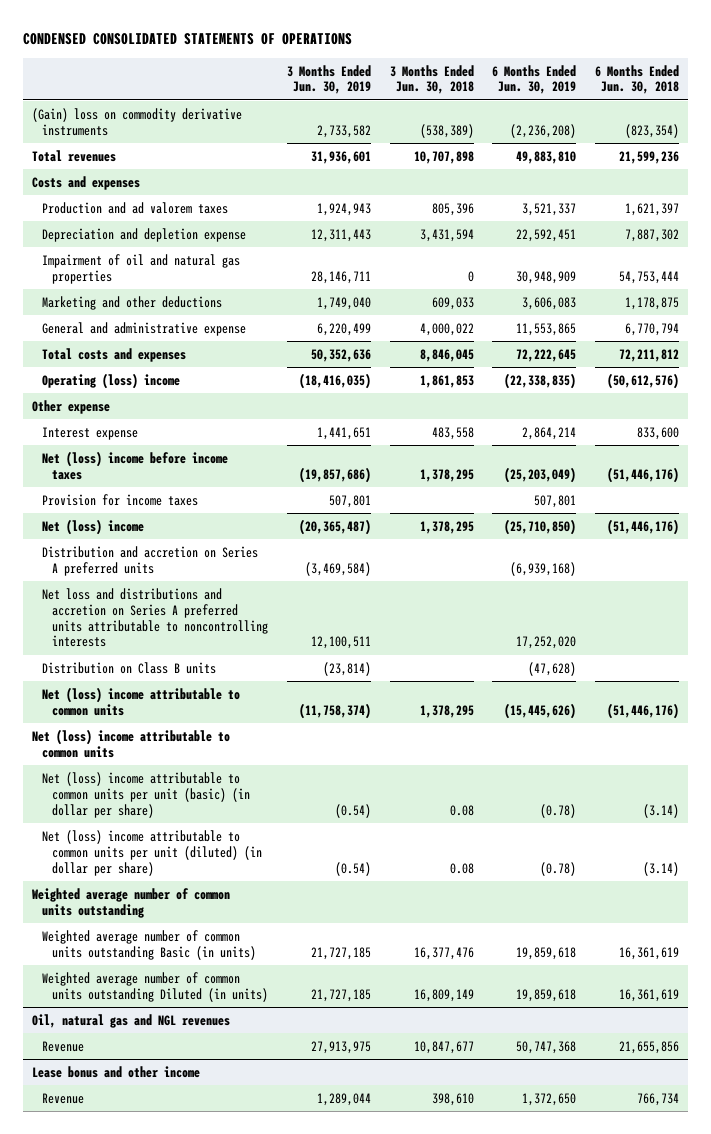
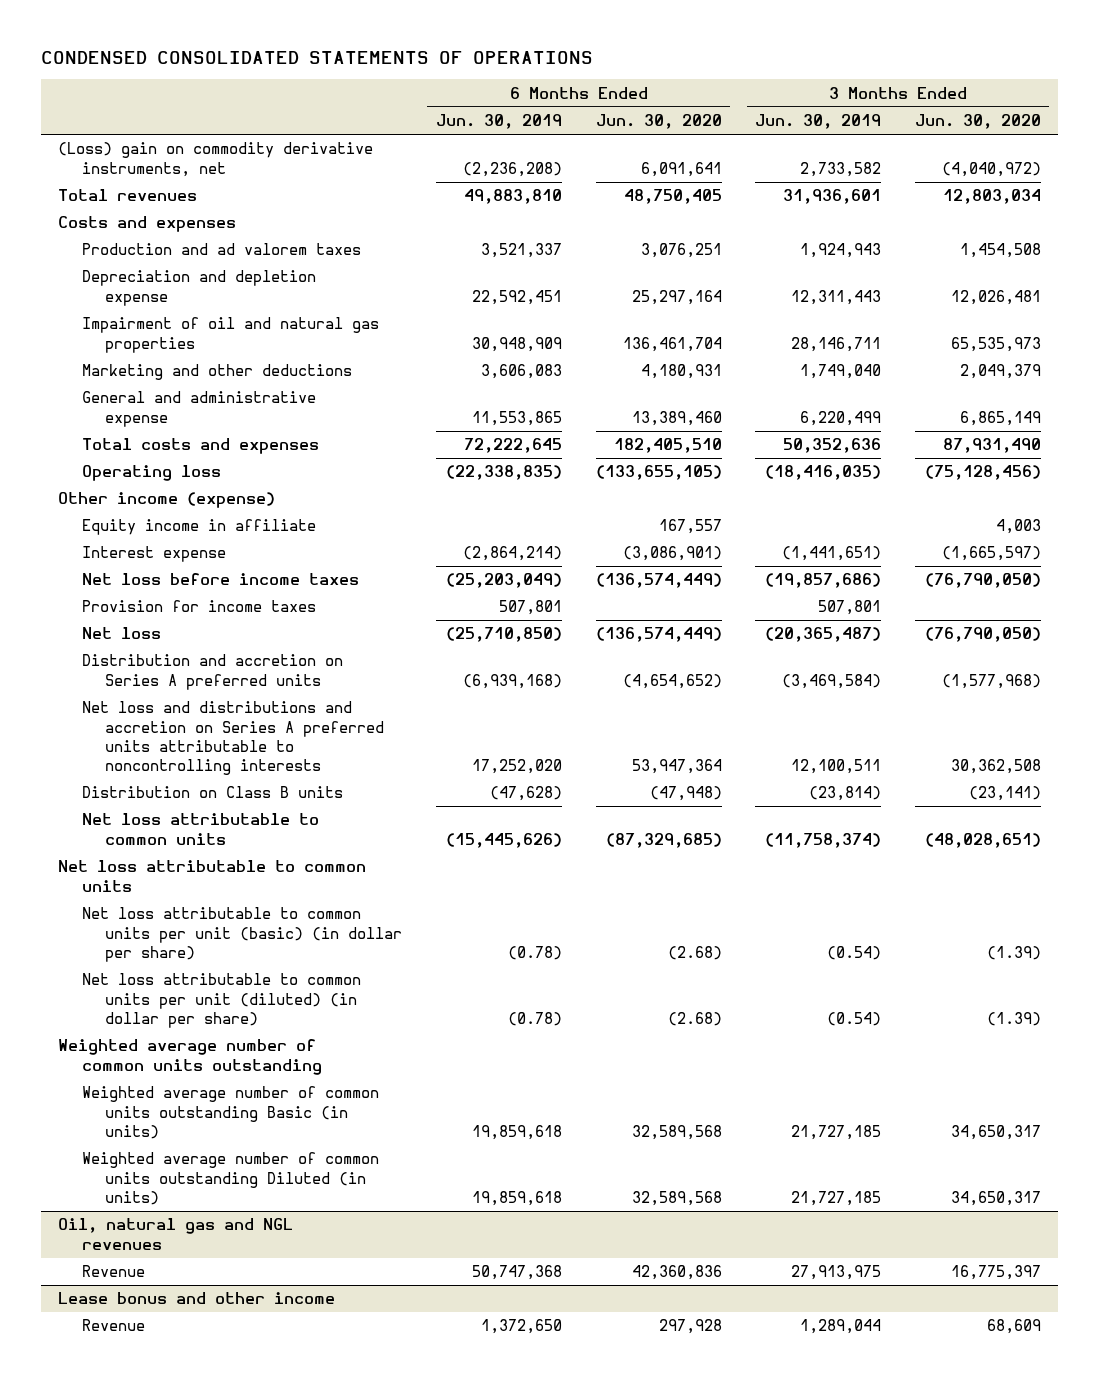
- | 3 Months Ended Jun. 30, 2019 | 3 Months Ended Jun. 30, 2018 | 6 Months Ended Jun. 30, 2019 | 6 Months Ended Jun. 30, 2018
+ | 6 Months Ended Jun. 30, 2019 | 6 Months Ended Jun. 30, 2020 | 3 Months Ended Jun. 30, 2019 | 3 Months Ended Jun. 30, 2020
- (Gain) loss on commodity derivative instruments | 2,733,582 | (538,389) | (2,236,208) | (823,354)
+ (Loss) gain on commodity derivative instruments, net | (2,236,208) | 6,091,641 | 2,733,582 | (4,040,972)
- Operating (loss) income | (18,416,035) | 1,861,853 | (22,338,835) | (50,612,576)
- Other expense
- Interest expense | 1,441,651 | 483,558 | 2,864,214 | 833,600
- Net (loss) income before income taxes | (19,857,686) | 1,378,295 | (25,203,049) | (51,446,176)
+ Operating loss | (22,338,835) | (133,655,105) | (18,416,035) | (75,128,456)
+ Other income (expense)
+ Equity income in affiliate | | 167,557 | | 4,003
+ Interest expense | (2,864,214) | (3,086,901) | (1,441,651) | (1,665,597)
+ Net loss before income taxes | (25,203,049) | (136,574,449) | (19,857,686) | (76,790,050)
- Net (loss) income | (20,365,487) | 1,378,295 | (25,710,850) | (51,446,176)
+ Net loss | (25,710,850) | (136,574,449) | (20,365,487) | (76,790,050)
- Net (loss) income attributable to common units | (11,758,374) | 1,378,295 | (15,445,626) | (51,446,176)
- Net (loss) income attributable to common units
- Net (loss) income attributable to common units per unit (basic) (in dollar per share) | (0.54) | 0.08 | (0.78) | (3.14)
- Net (loss) income attributable to common units per unit (diluted) (in dollar per share) | (0.54) | 0.08 | (0.78) | (3.14)
+ Net loss attributable to common units | (15,445,626) | (87,329,685) | (11,758,374) | (48,028,651)
+ Net loss attributable to common units
+ Net loss attributable to common units per unit (basic) (in dollar per share) | (0.78) | (2.68) | (0.54) | (1.39)
+ Net loss attributable to common units per unit (diluted) (in dollar per share) | (0.78) | (2.68) | (0.54) | (1.39)

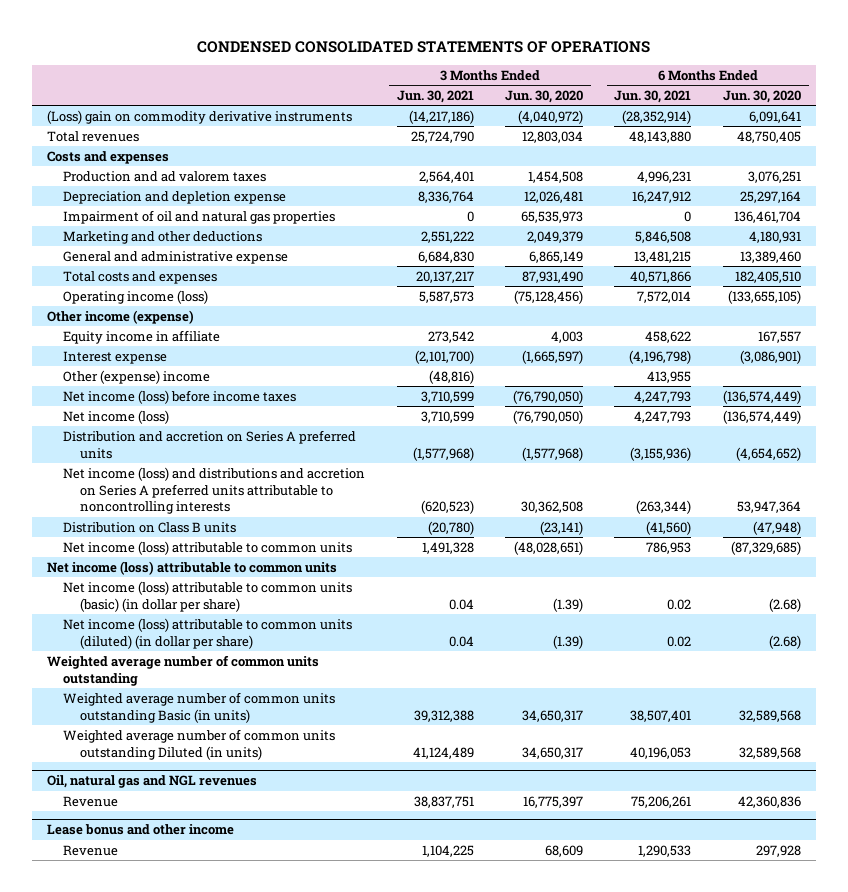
- | 6 Months Ended Jun. 30, 2019 | 6 Months Ended Jun. 30, 2020 | 3 Months Ended Jun. 30, 2019 | 3 Months Ended Jun. 30, 2020
+ | 3 Months Ended Jun. 30, 2021 | 3 Months Ended Jun. 30, 2020 | 6 Months Ended Jun. 30, 2021 | 6 Months Ended Jun. 30, 2020
- (Loss) gain on commodity derivative instruments, net | (2,236,208) | 6,091,641 | 2,733,582 | (4,040,972)
+ (Loss) gain on commodity derivative instruments | (14,217,186) | (4,040,972) | (28,352,914) | 6,091,641
- Operating loss | (22,338,835) | (133,655,105) | (18,416,035) | (75,128,456)
+ Operating income (loss) | 5,587,573 | (75,128,456) | 7,572,014 | (133,655,105)
- Net loss before income taxes | (25,203,049) | (136,574,449) | (19,857,686) | (76,790,050)
- Provision for income taxes | 507,801 | | 507,801 |
- Net loss | (25,710,850) | (136,574,449) | (20,365,487) | (76,790,050)
+ Other (expense) income | (48,816) | | 413,955 |
+ Net income (loss) before income taxes | 3,710,599 | (76,790,050) | 4,247,793 | (136,574,449)
+ Net income (loss) | 3,710,599 | (76,790,050) | 4,247,793 | (136,574,449)
- Net loss and distributions and accretion on Series A preferred units attributable to noncontrolling interests | 17,252,020 | 53,947,364 | 12,100,511 | 30,362,508
+ Net income (loss) and distributions and accretion on Series A preferred units attributable to noncontrolling interests | (620,523) | 30,362,508 | (263,344) | 53,947,364
- Net loss attributable to common units | (15,445,626) | (87,329,685) | (11,758,374) | (48,028,651)
- Net loss attributable to common units
- Net loss attributable to common units per unit (basic) (in dollar per share) | (0.78) | (2.68) | (0.54) | (1.39)
- Net loss attributable to common units per unit (diluted) (in dollar per share) | (0.78) | (2.68) | (0.54) | (1.39)
+ Net income (loss) attributable to common units | 1,491,328 | (48,028,651) | 786,953 | (87,329,685)
+ Net income (loss) attributable to common units
+ Net income (loss) attributable to common units (basic) (in dollar per share) | 0.04 | (1.39) | 0.02 | (2.68)
+ Net income (loss) attributable to common units (diluted) (in dollar per share) | 0.04 | (1.39) | 0.02 | (2.68)

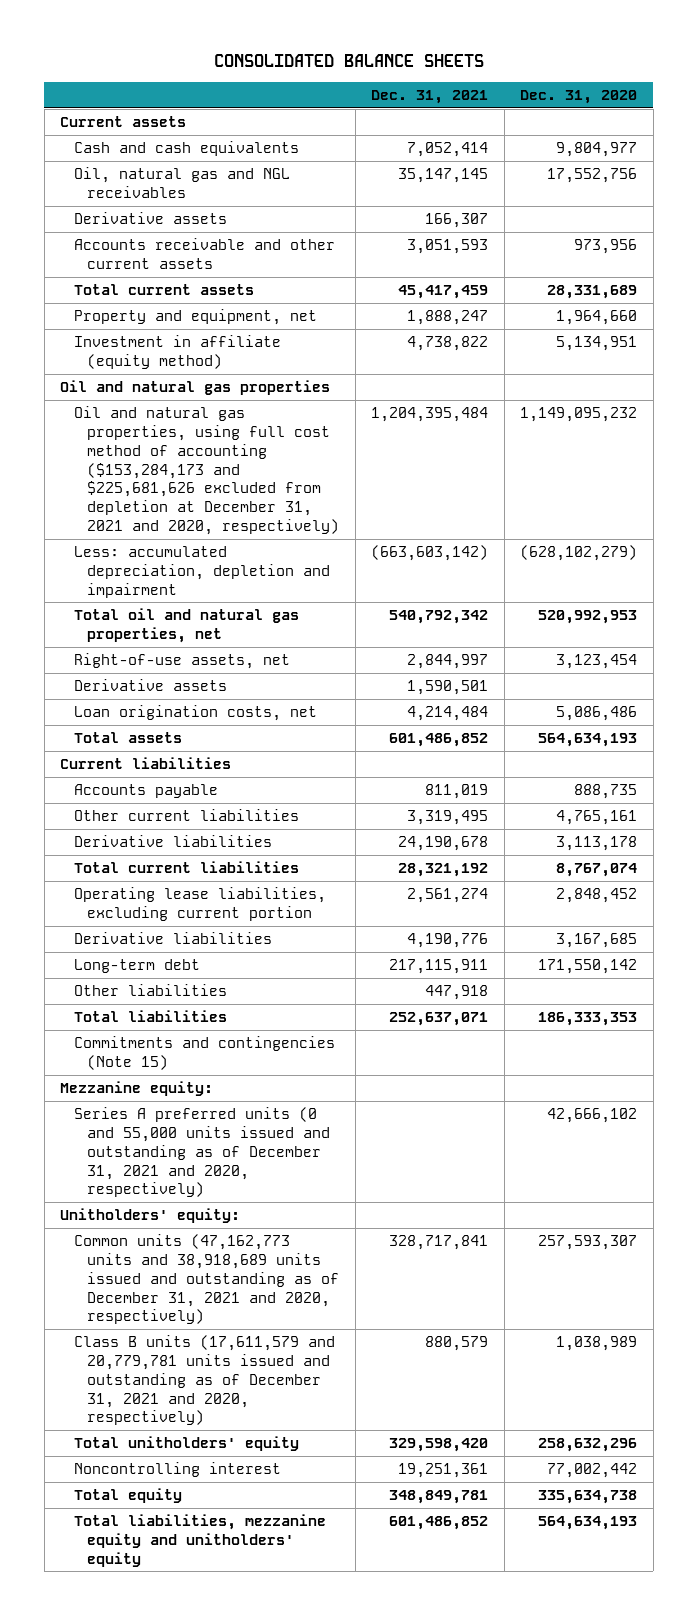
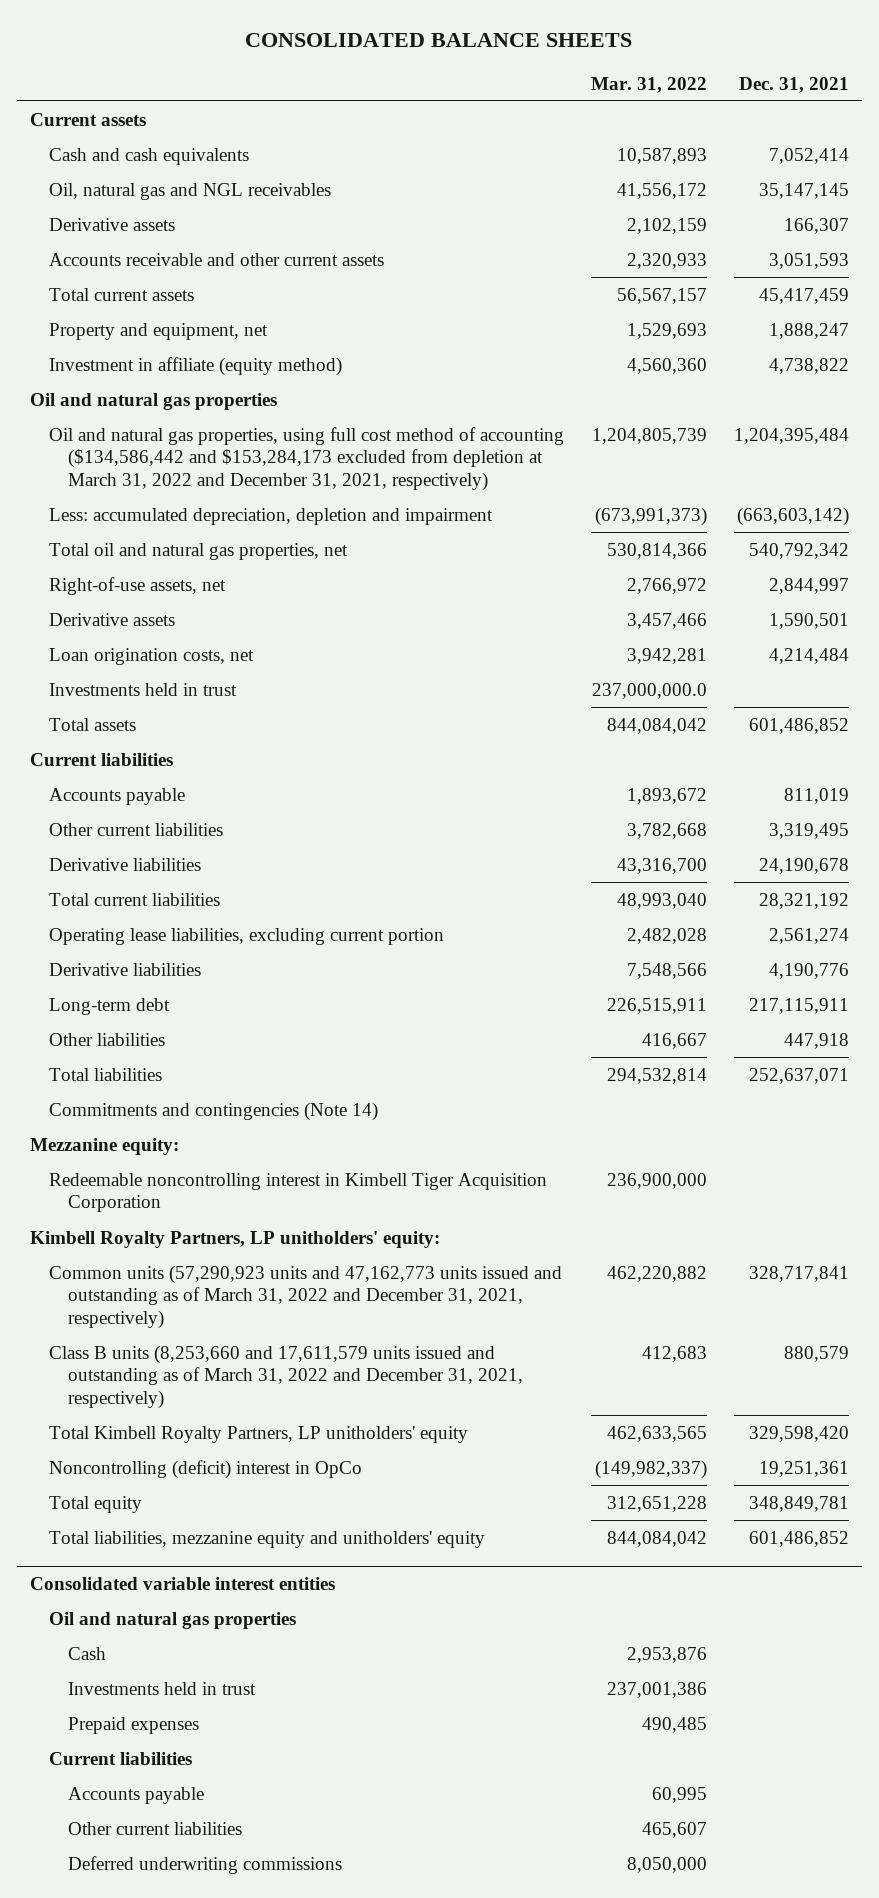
- | Dec. 31, 2021 | Dec. 31, 2020
+ | Mar. 31, 2022 | Dec. 31, 2021
- Oil and natural gas properties, using full cost method of accounting ($153,284,173 and $225,681,626 excluded from depletion at December 31, 2021 and 2020, respectively) | 1,204,395,484 | 1,149,095,232
+ Oil and natural gas properties, using full cost method of accounting ($134,586,442 and $153,284,173 excluded from depletion at March 31, 2022 and December 31, 2021, respectively) | 1,204,805,739 | 1,204,395,484
+ Investments held in trust | 237,000,000.0 |
- Commitments and contingencies (Note 15)
+ Commitments and contingencies (Note 14)
- Series A preferred units (0 and 55,000 units issued and outstanding as of December 31, 2021 and 2020, respectively) | | 42,666,102
- Unitholders' equity:
- Common units (47,162,773 units and 38,918,689 units issued and outstanding as of December 31, 2021 and 2020, respectively) | 328,717,841 | 257,593,307
- Class B units (17,611,579 and 20,779,781 units issued and outstanding as of December 31, 2021 and 2020, respectively) | 880,579 | 1,038,989
- Total unitholders' equity | 329,598,420 | 258,632,296
- Noncontrolling interest | 19,251,361 | 77,002,442
+ Redeemable noncontrolling interest in Kimbell Tiger Acquisition Corporation | 236,900,000 |
+ Kimbell Royalty Partners, LP unitholders' equity:
+ Common units (57,290,923 units and 47,162,773 units issued and outstanding as of March 31, 2022 and December 31, 2021, respectively) | 462,220,882 | 328,717,841
+ Class B units (8,253,660 and 17,611,579 units issued and outstanding as of March 31, 2022 and December 31, 2021, respectively) | 412,683 | 880,579
+ Total Kimbell Royalty Partners, LP unitholders' equity | 462,633,565 | 329,598,420
+ Noncontrolling (deficit) interest in OpCo | (149,982,337) | 19,251,361
+ Consolidated variable interest entities
+ Oil and natural gas properties
+ Cash | 2,953,876 |
+ Investments held in trust | 237,001,386 |
+ Prepaid expenses | 490,485 |
+ Current liabilities
+ Accounts payable | 60,995 |
+ Other current liabilities | 465,607 |
+ Deferred underwriting commissions | 8,050,000 |

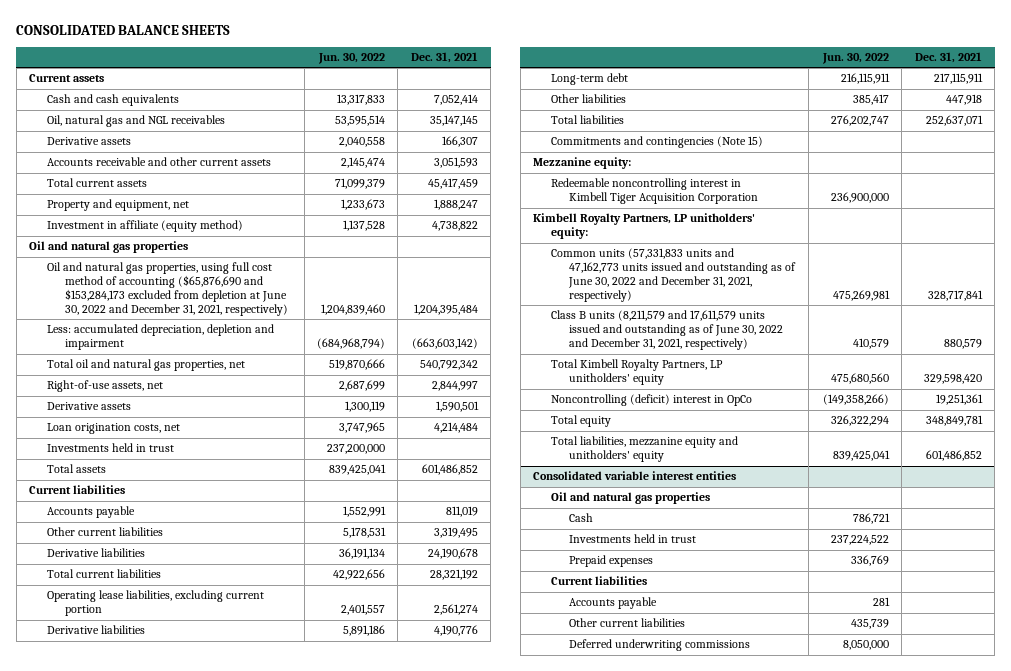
- | Mar. 31, 2022 | Dec. 31, 2021
+ | Jun. 30, 2022 | Dec. 31, 2021
- Oil and natural gas properties, using full cost method of accounting ($134,586,442 and $153,284,173 excluded from depletion at March 31, 2022 and December 31, 2021, respectively) | 1,204,805,739 | 1,204,395,484
+ Oil and natural gas properties, using full cost method of accounting ($65,876,690 and $153,284,173 excluded from depletion at June 30, 2022 and December 31, 2021, respectively) | 1,204,839,460 | 1,204,395,484
- Commitments and contingencies (Note 14)
+ Commitments and contingencies (Note 15)
- Common units (57,290,923 units and 47,162,773 units issued and outstanding as of March 31, 2022 and December 31, 2021, respectively) | 462,220,882 | 328,717,841
- Class B units (8,253,660 and 17,611,579 units issued and outstanding as of March 31, 2022 and December 31, 2021, respectively) | 412,683 | 880,579
+ Common units (57,331,833 units and 47,162,773 units issued and outstanding as of June 30, 2022 and December 31, 2021, respectively) | 475,269,981 | 328,717,841
+ Class B units (8,211,579 and 17,611,579 units issued and outstanding as of June 30, 2022 and December 31, 2021, respectively) | 410,579 | 880,579

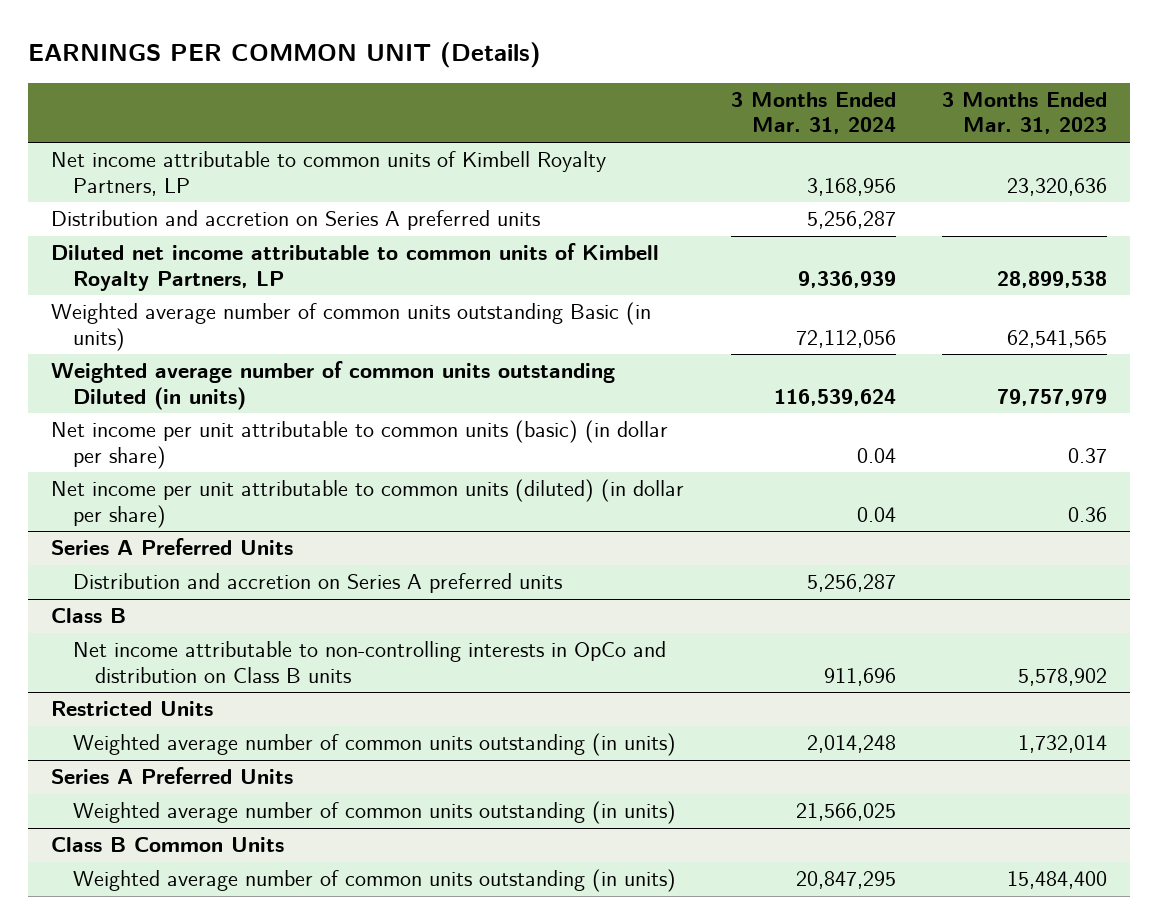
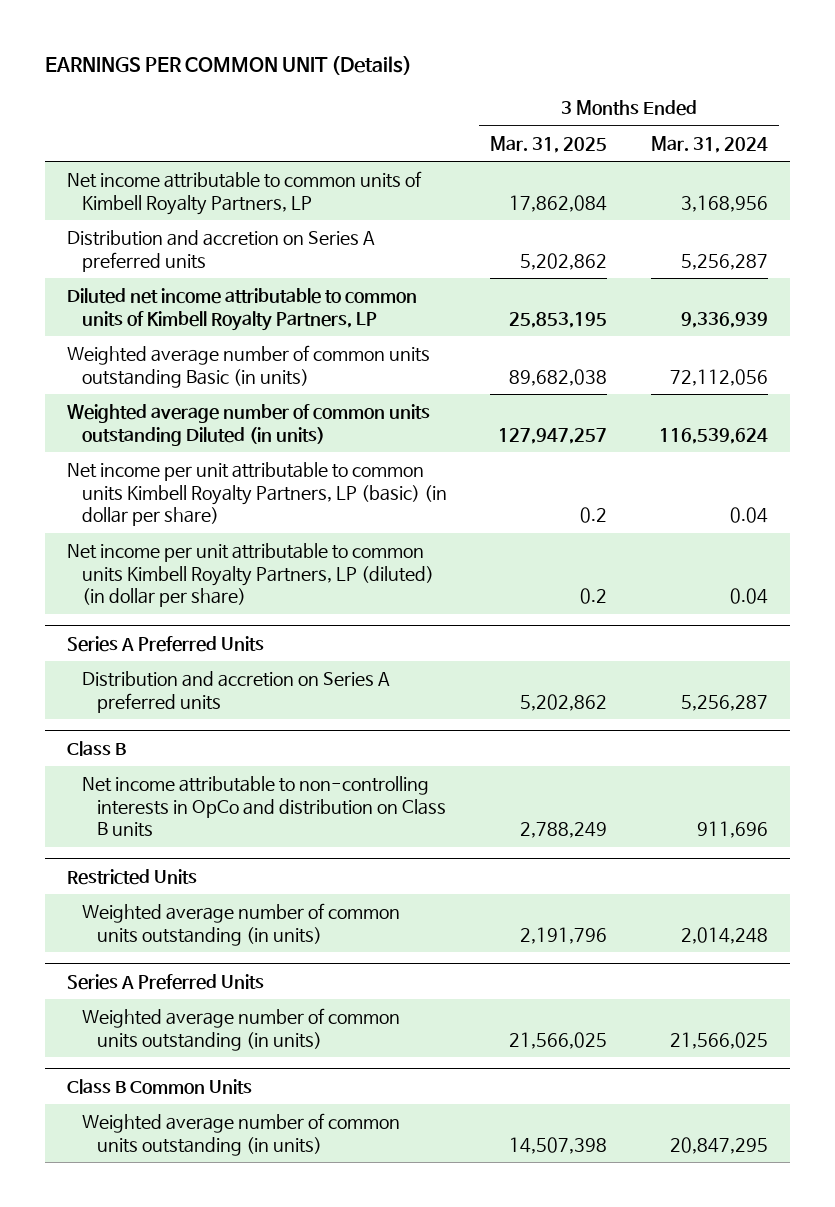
- | 3 Months Ended Mar. 31, 2024 | 3 Months Ended Mar. 31, 2023
+ | 3 Months Ended Mar. 31, 2025 | 3 Months Ended Mar. 31, 2024
- Net income per unit attributable to common units (basic) (in dollar per share) | 0.04 | 0.37
- Net income per unit attributable to common units (diluted) (in dollar per share) | 0.04 | 0.36
+ Net income per unit attributable to common units Kimbell Royalty Partners, LP (basic) (in dollar per share) | 0.2 | 0.04
+ Net income per unit attributable to common units Kimbell Royalty Partners, LP (diluted) (in dollar per share) | 0.2 | 0.04

